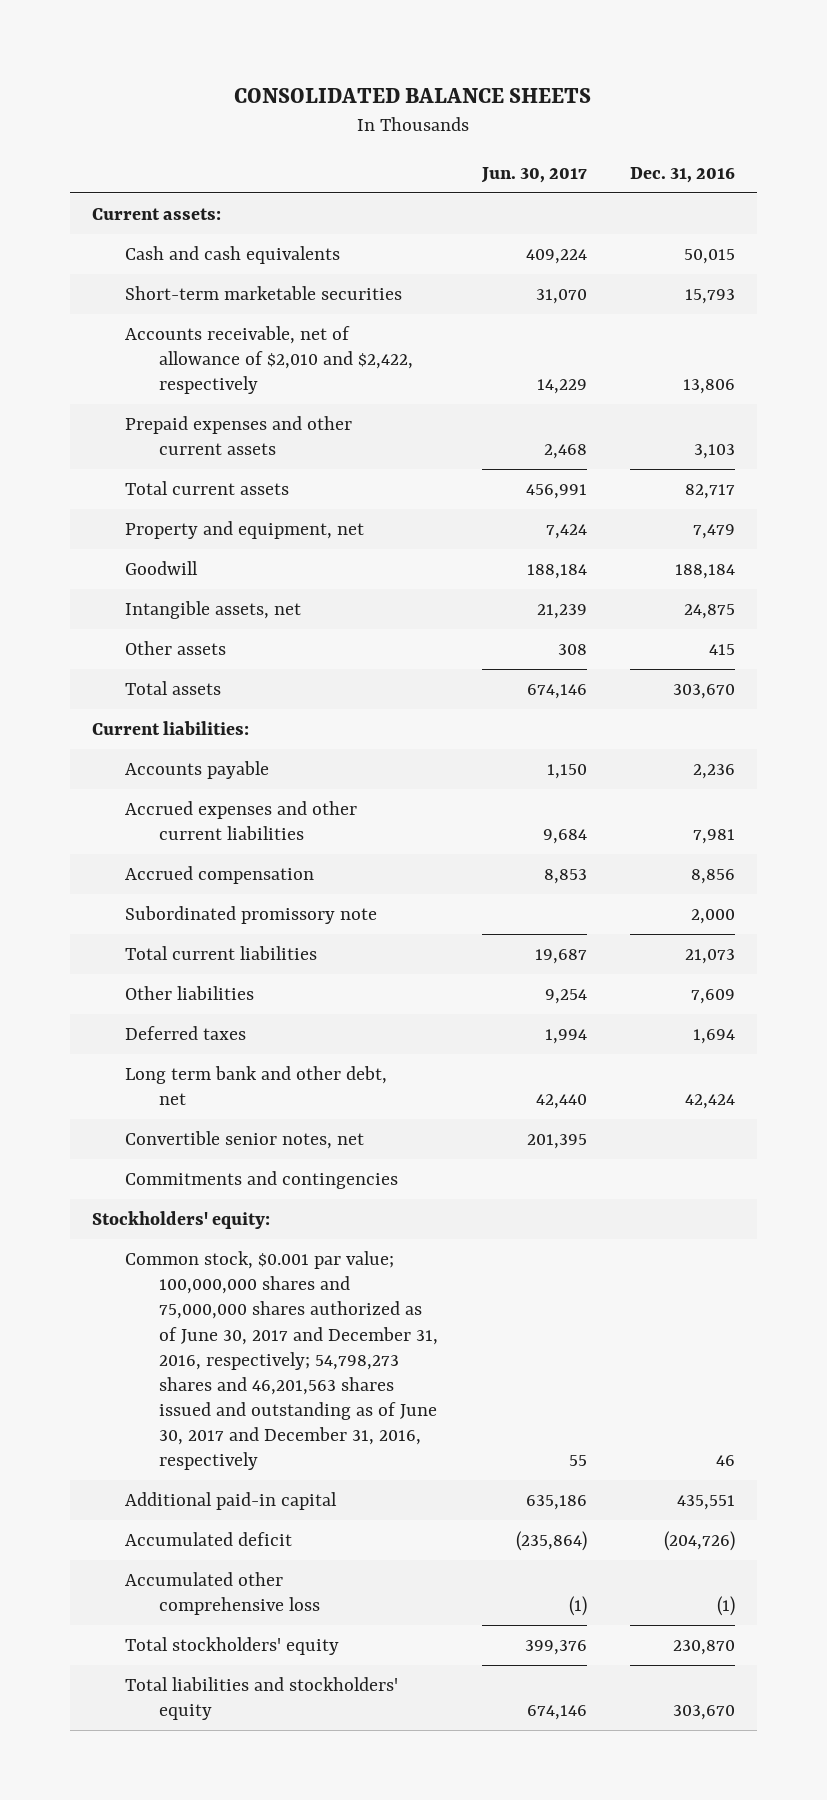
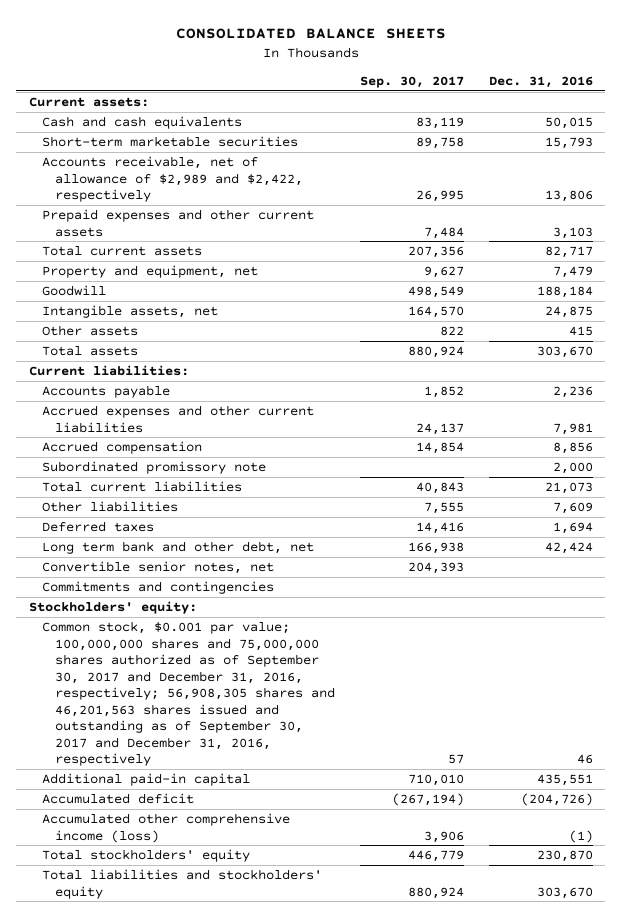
- | Jun. 30, 2017 | Dec. 31, 2016
+ | Sep. 30, 2017 | Dec. 31, 2016
- Accounts receivable, net of allowance of $2,010 and $2,422, respectively | 14,229 | 13,806
+ Accounts receivable, net of allowance of $2,989 and $2,422, respectively | 26,995 | 13,806
- Common stock, $0.001 par value; 100,000,000 shares and 75,000,000 shares authorized as of June 30, 2017 and December 31, 2016, respectively; 54,798,273 shares and 46,201,563 shares issued and outstanding as of June 30, 2017 and December 31, 2016, respectively | 55 | 46
+ Common stock, $0.001 par value; 100,000,000 shares and 75,000,000 shares authorized as of September 30, 2017 and December 31, 2016, respectively; 56,908,305 shares and 46,201,563 shares issued and outstanding as of September 30, 2017 and December 31, 2016, respectively | 57 | 46
- Accumulated other comprehensive loss | (1) | (1)
+ Accumulated other comprehensive income (loss) | 3,906 | (1)

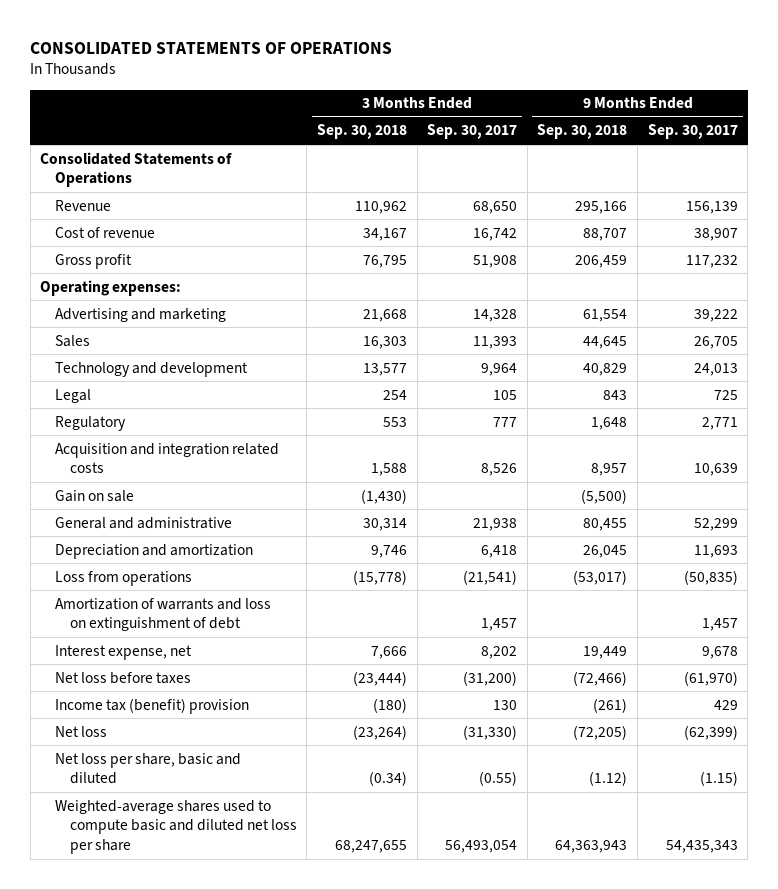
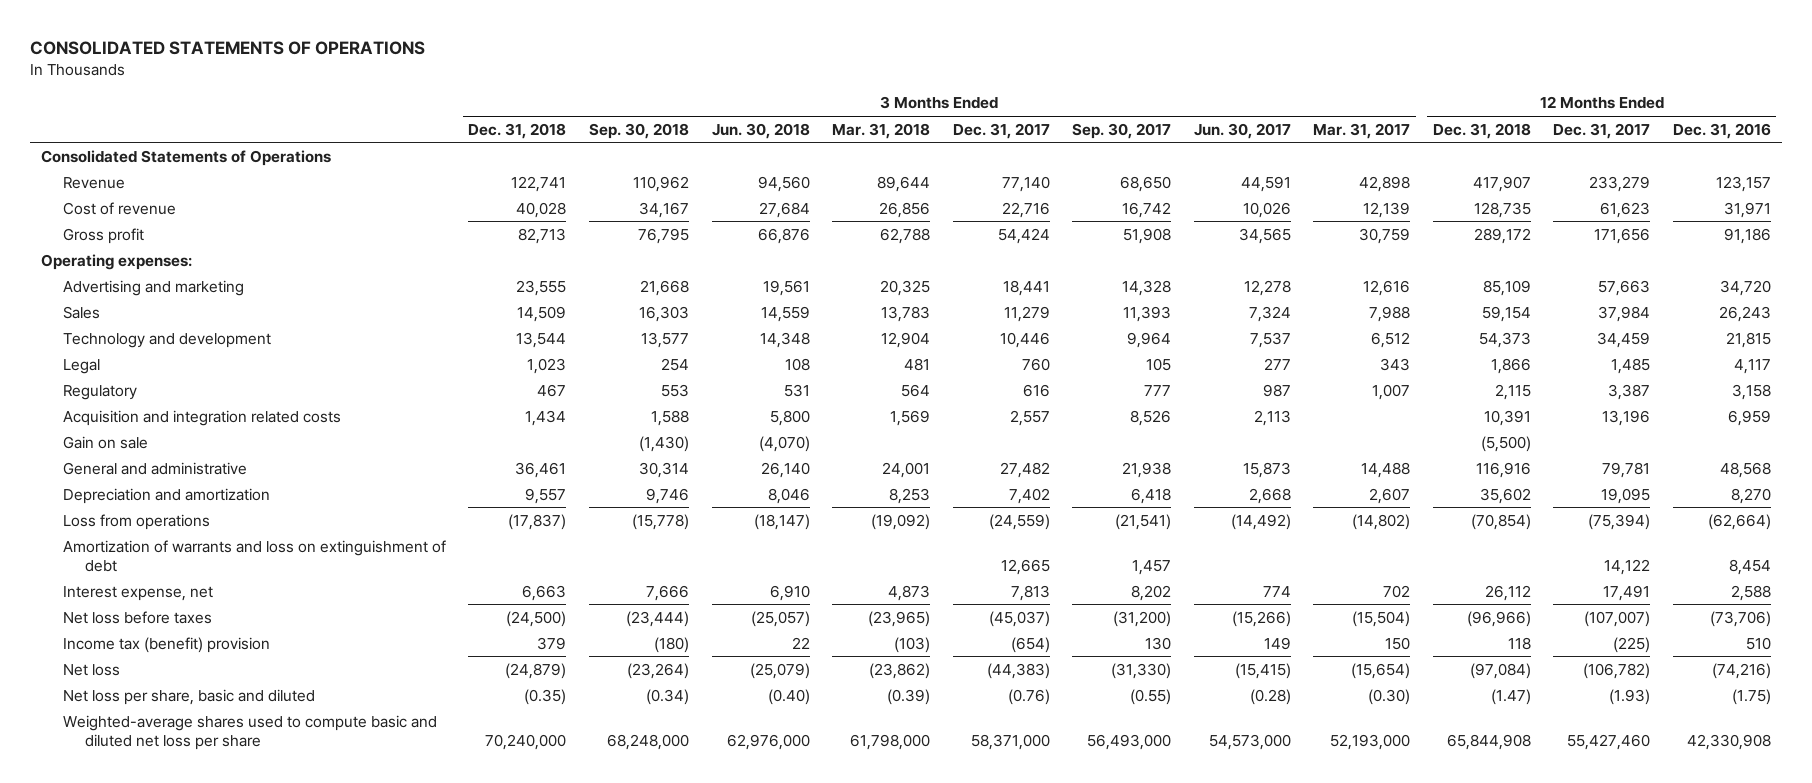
- | 3 Months Ended Sep. 30, 2018 | 3 Months Ended Sep. 30, 2017 | 9 Months Ended Sep. 30, 2018 | 9 Months Ended Sep. 30, 2017
+ | 3 Months Ended Dec. 31, 2018 | 3 Months Ended Sep. 30, 2018 | 3 Months Ended Jun. 30, 2018 | 3 Months Ended Mar. 31, 2018 | 3 Months Ended Dec. 31, 2017 | 3 Months Ended Sep. 30, 2017 | 3 Months Ended Jun. 30, 2017 | 3 Months Ended Mar. 31, 2017 | 12 Months Ended Dec. 31, 2018 | 12 Months Ended Dec. 31, 2017 | 12 Months Ended Dec. 31, 2016
- Weighted-average shares used to compute basic and diluted net loss per share | 68,247,655 | 56,493,054 | 64,363,943 | 54,435,343
+ Weighted-average shares used to compute basic and diluted net loss per share | 70,240,000 | 68,248,000 | 62,976,000 | 61,798,000 | 58,371,000 | 56,493,000 | 54,573,000 | 52,193,000 | 65,844,908 | 55,427,460 | 42,330,908

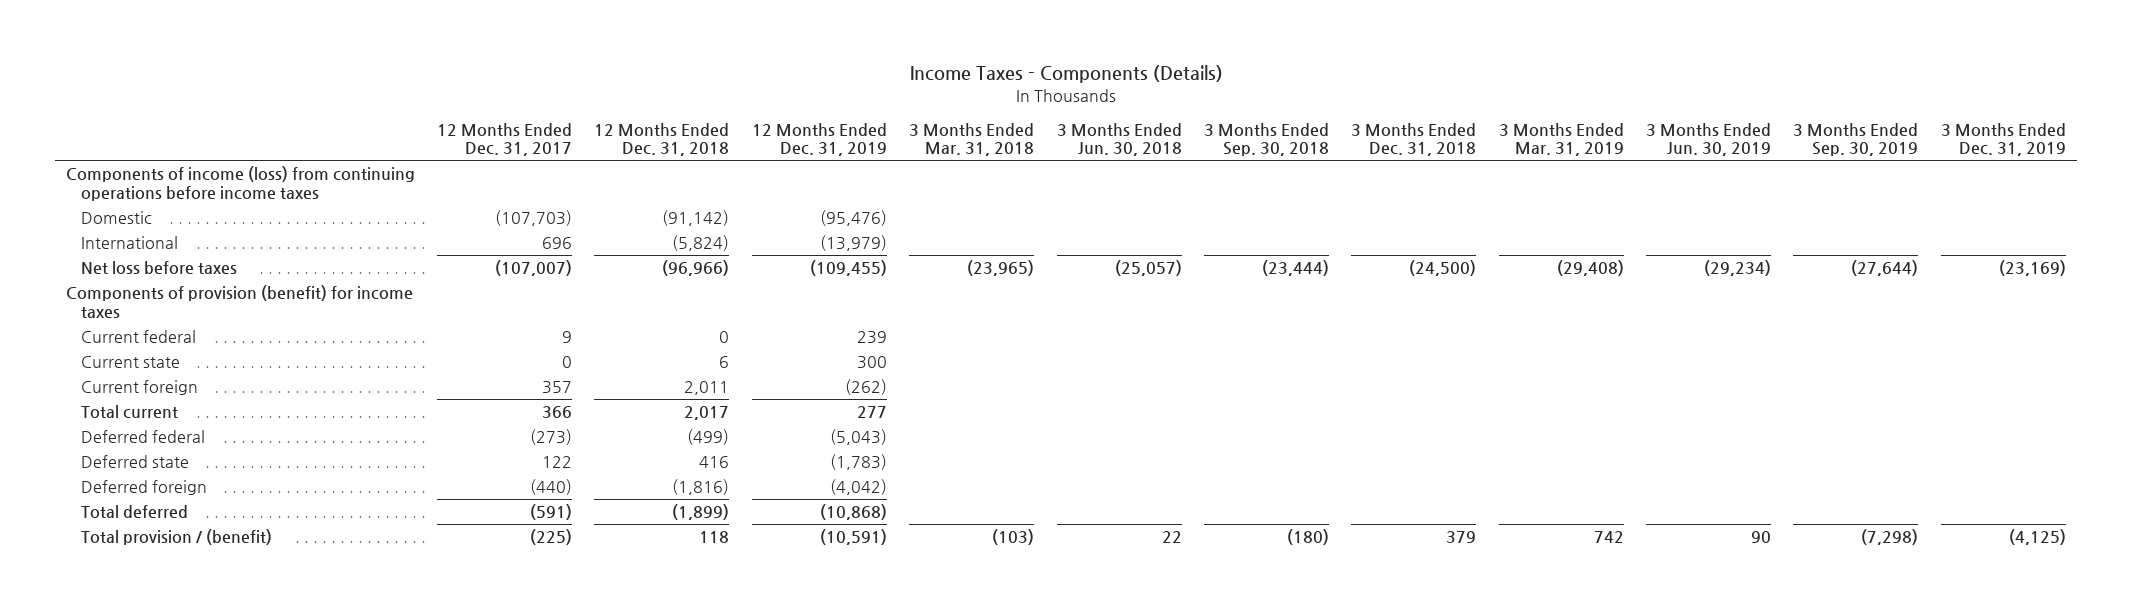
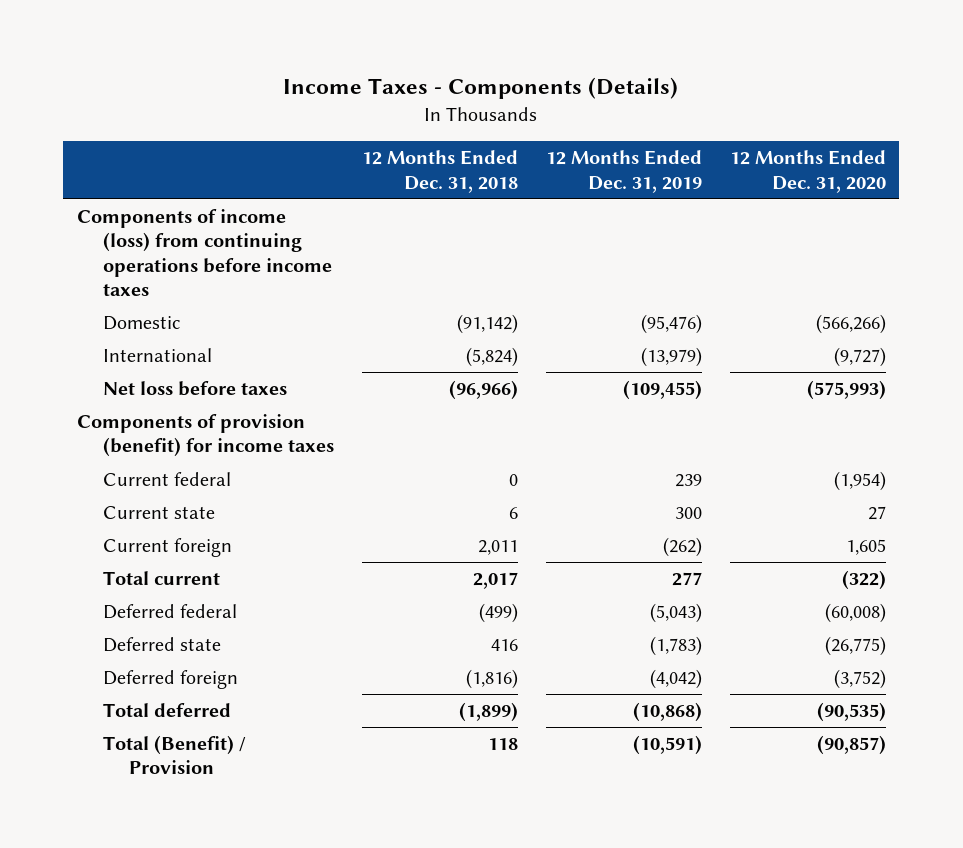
- | 12 Months Ended Dec. 31, 2017 | 12 Months Ended Dec. 31, 2018 | 12 Months Ended Dec. 31, 2019 | 3 Months Ended Mar. 31, 2018 | 3 Months Ended Jun. 30, 2018 | 3 Months Ended Sep. 30, 2018 | 3 Months Ended Dec. 31, 2018 | 3 Months Ended Mar. 31, 2019 | 3 Months Ended Jun. 30, 2019 | 3 Months Ended Sep. 30, 2019 | 3 Months Ended Dec. 31, 2019
+ | 12 Months Ended Dec. 31, 2018 | 12 Months Ended Dec. 31, 2019 | 12 Months Ended Dec. 31, 2020
- Total provision / (benefit) | (225) | 118 | (10,591) | (103) | 22 | (180) | 379 | 742 | 90 | (7,298) | (4,125)
+ Total (Benefit) / Provision | 118 | (10,591) | (90,857)

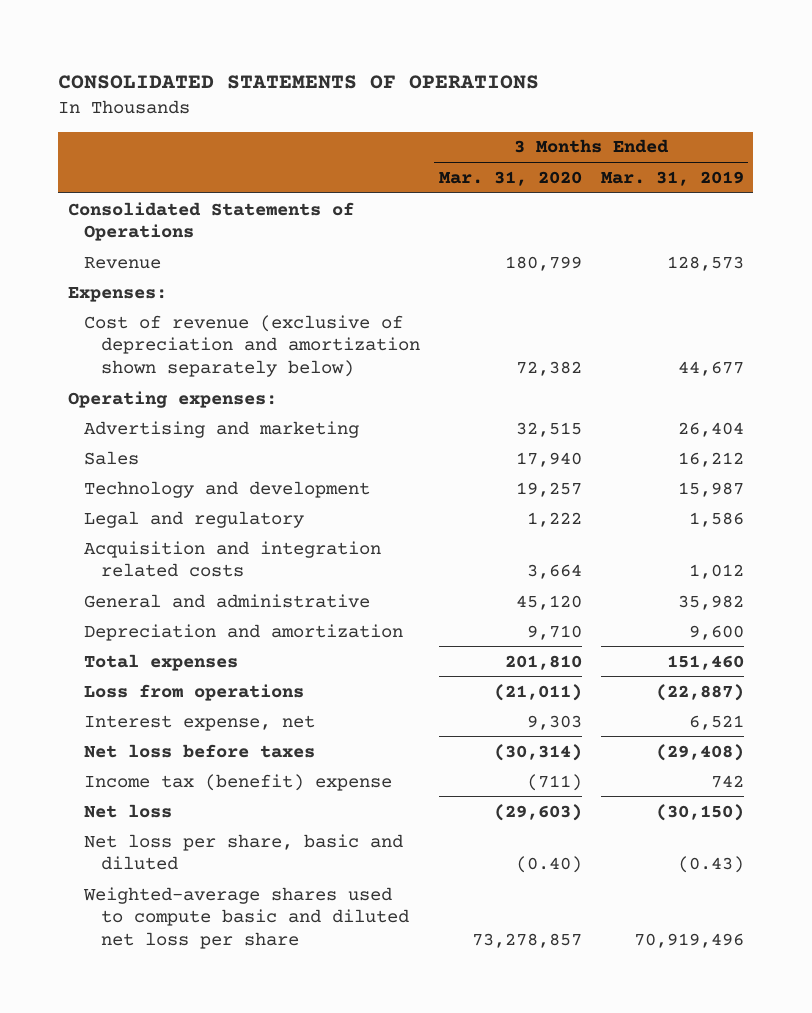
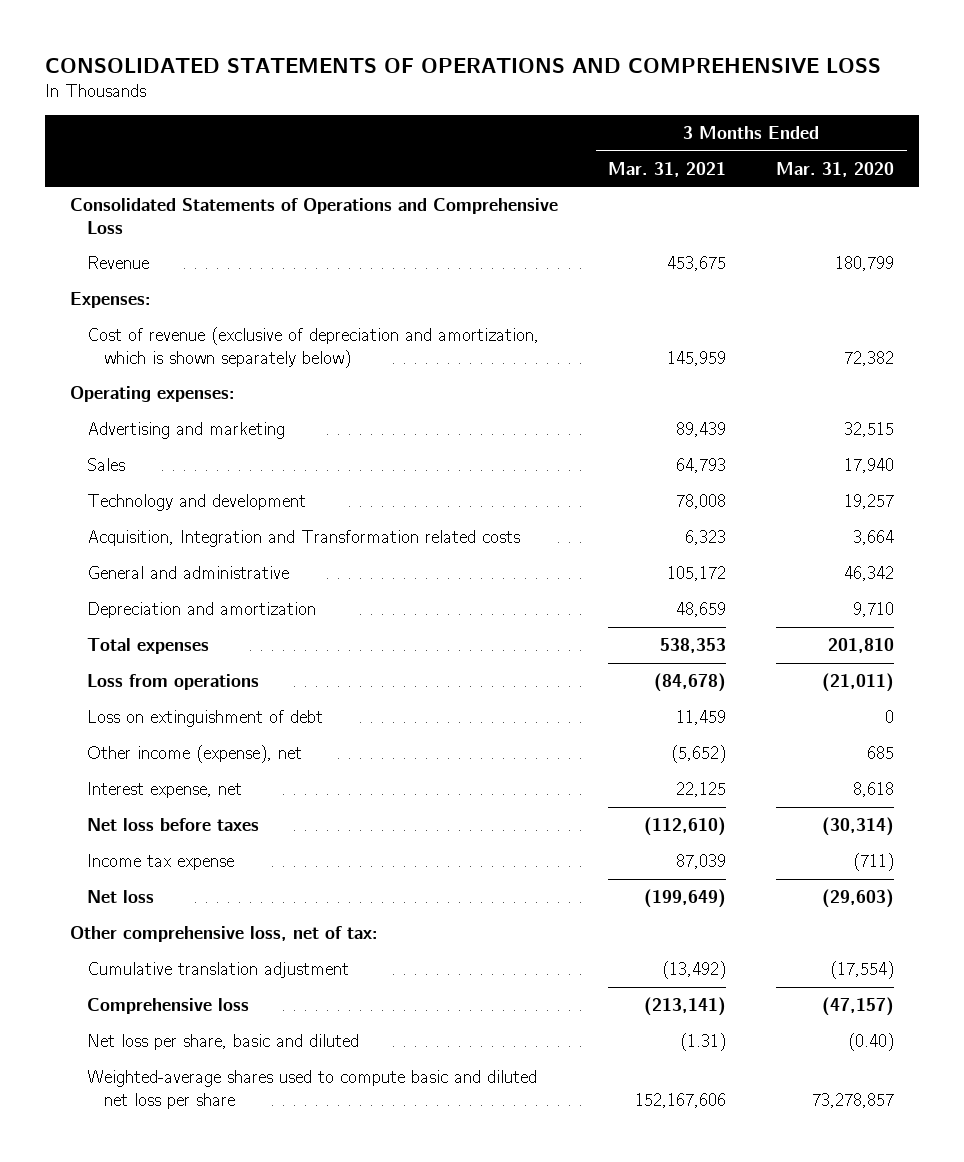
- CONSOLIDATED STATEMENTS OF OPERATIONS
+ CONSOLIDATED STATEMENTS OF OPERATIONS AND COMPREHENSIVE LOSS
- | 3 Months Ended Mar. 31, 2020 | 3 Months Ended Mar. 31, 2019
+ | 3 Months Ended Mar. 31, 2021 | 3 Months Ended Mar. 31, 2020
- Consolidated Statements of Operations
+ Consolidated Statements of Operations and Comprehensive Loss
- Cost of revenue (exclusive of depreciation and amortization shown separately below) | 72,382 | 44,677
+ Cost of revenue (exclusive of depreciation and amortization, which is shown separately below) | 145,959 | 72,382
- Legal and regulatory | 1,222 | 1,586
- Acquisition and integration related costs | 3,664 | 1,012
- General and administrative | 45,120 | 35,982
+ Acquisition, Integration and Transformation related costs | 6,323 | 3,664
+ General and administrative | 105,172 | 46,342
- Interest expense, net | 9,303 | 6,521
+ Loss on extinguishment of debt | 11,459 | 0
+ Other income (expense), net | (5,652) | 685
+ Interest expense, net | 22,125 | 8,618
- Income tax (benefit) expense | (711) | 742
+ Income tax expense | 87,039 | (711)
+ Other comprehensive loss, net of tax:
+ Cumulative translation adjustment | (13,492) | (17,554)
+ Comprehensive loss | (213,141) | (47,157)

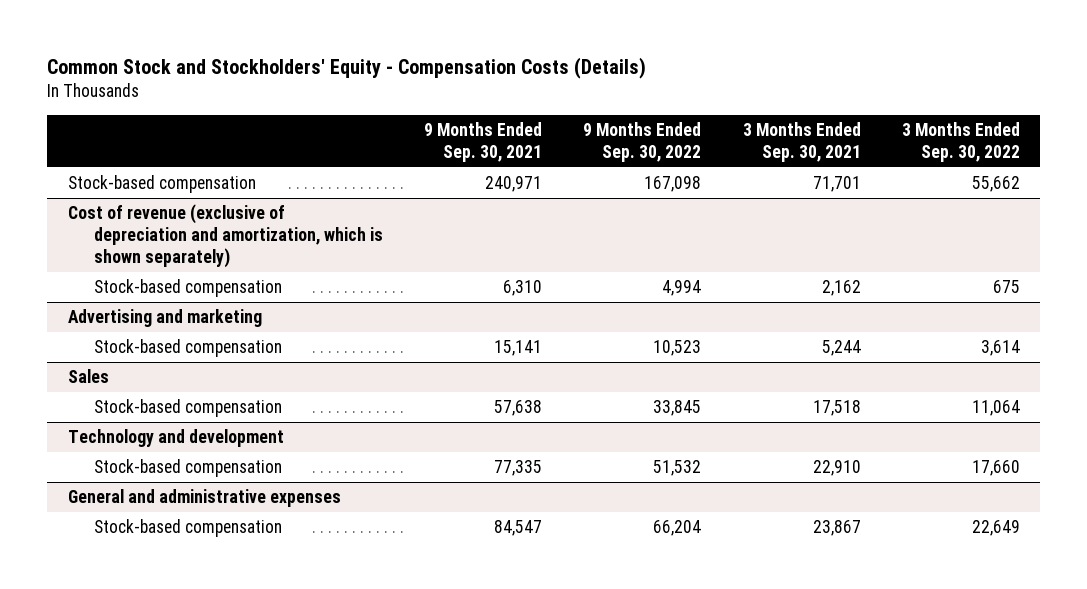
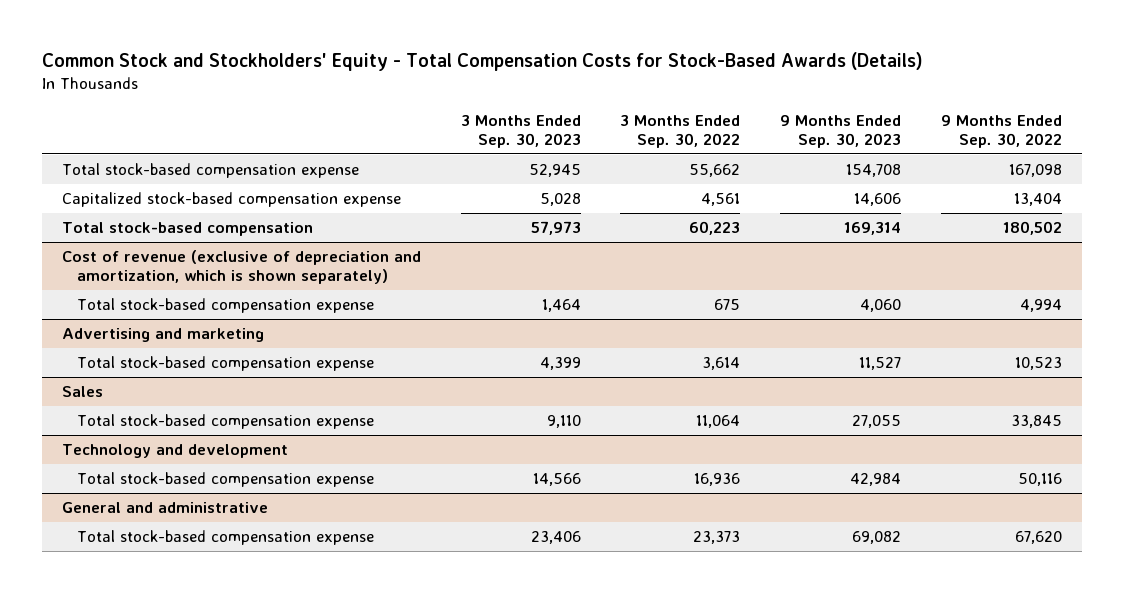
- Common Stock and Stockholders' Equity - Compensation Costs (Details)
+ Common Stock and Stockholders' Equity - Total Compensation Costs for Stock-Based Awards (Details)
- | 9 Months Ended Sep. 30, 2021 | 9 Months Ended Sep. 30, 2022 | 3 Months Ended Sep. 30, 2021 | 3 Months Ended Sep. 30, 2022
+ | 3 Months Ended Sep. 30, 2023 | 3 Months Ended Sep. 30, 2022 | 9 Months Ended Sep. 30, 2023 | 9 Months Ended Sep. 30, 2022
- Stock-based compensation | 240,971 | 167,098 | 71,701 | 55,662
+ Total stock-based compensation expense | 52,945 | 55,662 | 154,708 | 167,098
+ Capitalized stock-based compensation expense | 5,028 | 4,561 | 14,606 | 13,404
+ Total stock-based compensation | 57,973 | 60,223 | 169,314 | 180,502
@ Cost of revenue (exclusive of depreciation and amortization, which is shown separately)
- Stock-based compensation | 6,310 | 4,994 | 2,162 | 675
+ Total stock-based compensation expense | 1,464 | 675 | 4,060 | 4,994
@ Advertising and marketing
- Stock-based compensation | 15,141 | 10,523 | 5,244 | 3,614
+ Total stock-based compensation expense | 4,399 | 3,614 | 11,527 | 10,523
@ Sales
- Stock-based compensation | 57,638 | 33,845 | 17,518 | 11,064
+ Total stock-based compensation expense | 9,110 | 11,064 | 27,055 | 33,845
@ Technology and development
- Stock-based compensation | 77,335 | 51,532 | 22,910 | 17,660
- General and administrative expenses
- Stock-based compensation | 84,547 | 66,204 | 23,867 | 22,649
@ Technology and development
+ Total stock-based compensation expense | 14,566 | 16,936 | 42,984 | 50,116
+ General and administrative
+ Total stock-based compensation expense | 23,406 | 23,373 | 69,082 | 67,620

